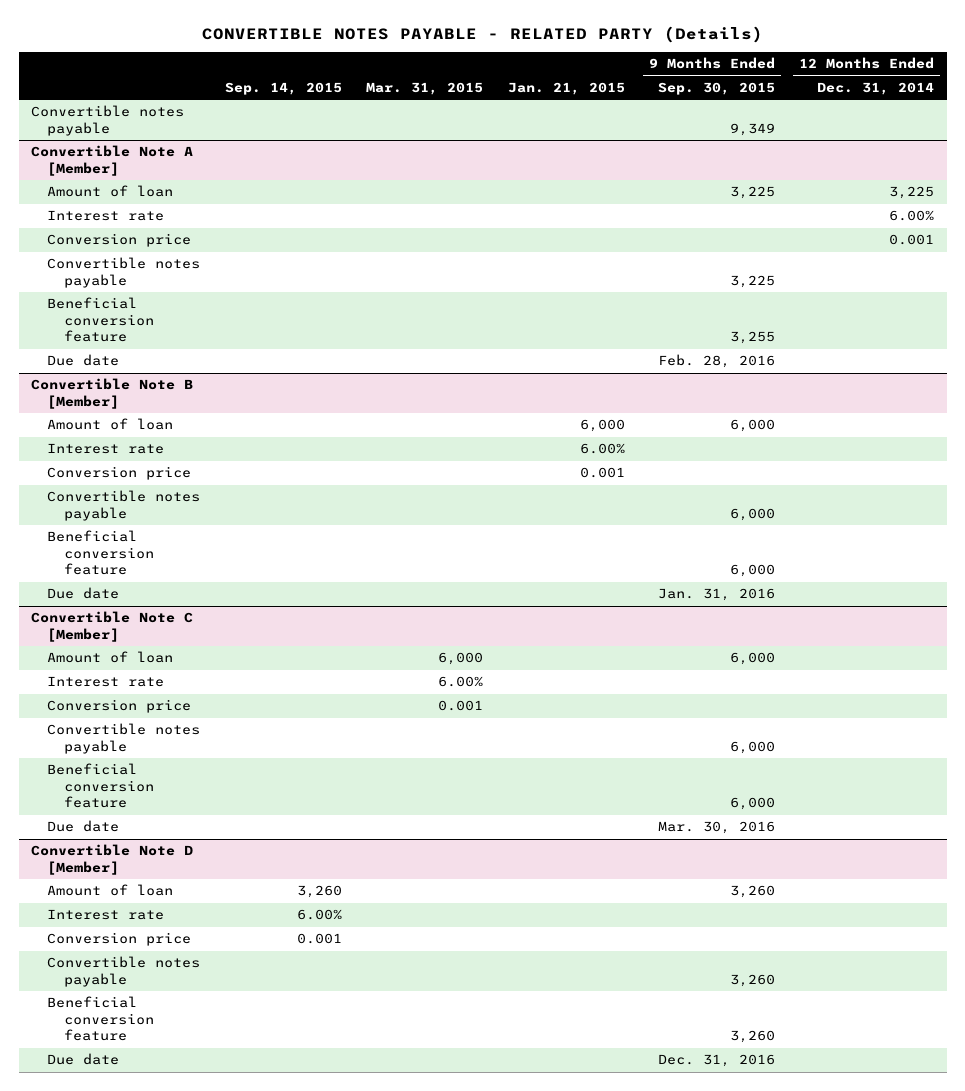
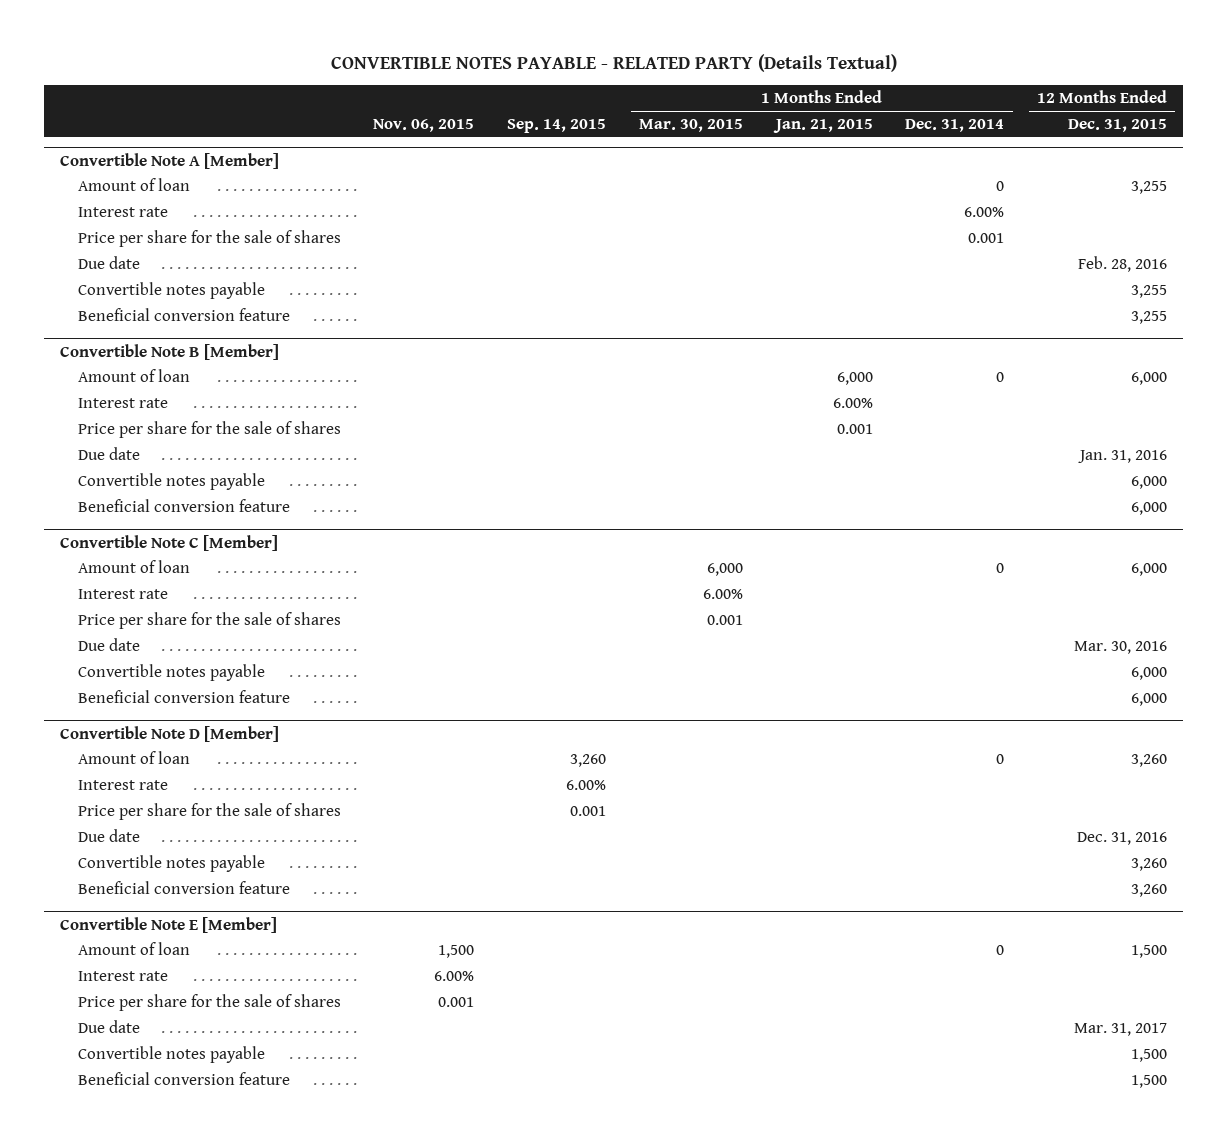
- CONVERTIBLE NOTES PAYABLE - RELATED PARTY (Details)
+ CONVERTIBLE NOTES PAYABLE - RELATED PARTY (Details Textual)
- | Sep. 14, 2015 | Mar. 31, 2015 | Jan. 21, 2015 | 9 Months Ended Sep. 30, 2015 | 12 Months Ended Dec. 31, 2014
+ | Nov. 06, 2015 | Sep. 14, 2015 | 1 Months Ended Mar. 30, 2015 | 1 Months Ended Jan. 21, 2015 | 1 Months Ended Dec. 31, 2014 | 12 Months Ended Dec. 31, 2015
- Convertible notes payable | | | | 9,349 |
@ Convertible Note A [Member]
- Conversion price | | | | | 0.001
+ Price per share for the sale of shares | | | | | 0.001 |
moved up: Due date | | | | | | Feb. 28, 2016
@ Convertible Note B [Member]
- Conversion price | | | 0.001 | |
+ Price per share for the sale of shares | | | | 0.001 | |
moved up: Due date | | | | | | Jan. 31, 2016
@ Convertible Note C [Member]
- Conversion price | | 0.001 | | |
+ Price per share for the sale of shares | | | 0.001 | | |
moved up: Due date | | | | | | Mar. 30, 2016
@ Convertible Note D [Member]
- Conversion price | 0.001 | | | |
+ Price per share for the sale of shares | | 0.001 | | | |
moved up: Due date | | | | | | Dec. 31, 2016
+ Convertible Note E [Member]
+ Amount of loan | 1,500 | | | | 0 | 1,500
+ Interest rate | 6.00% | | | | |
+ Price per share for the sale of shares | 0.001 | | | | |
+ Due date | | | | | | Mar. 31, 2017
+ Convertible notes payable | | | | | | 1,500
+ Beneficial conversion feature | | | | | | 1,500

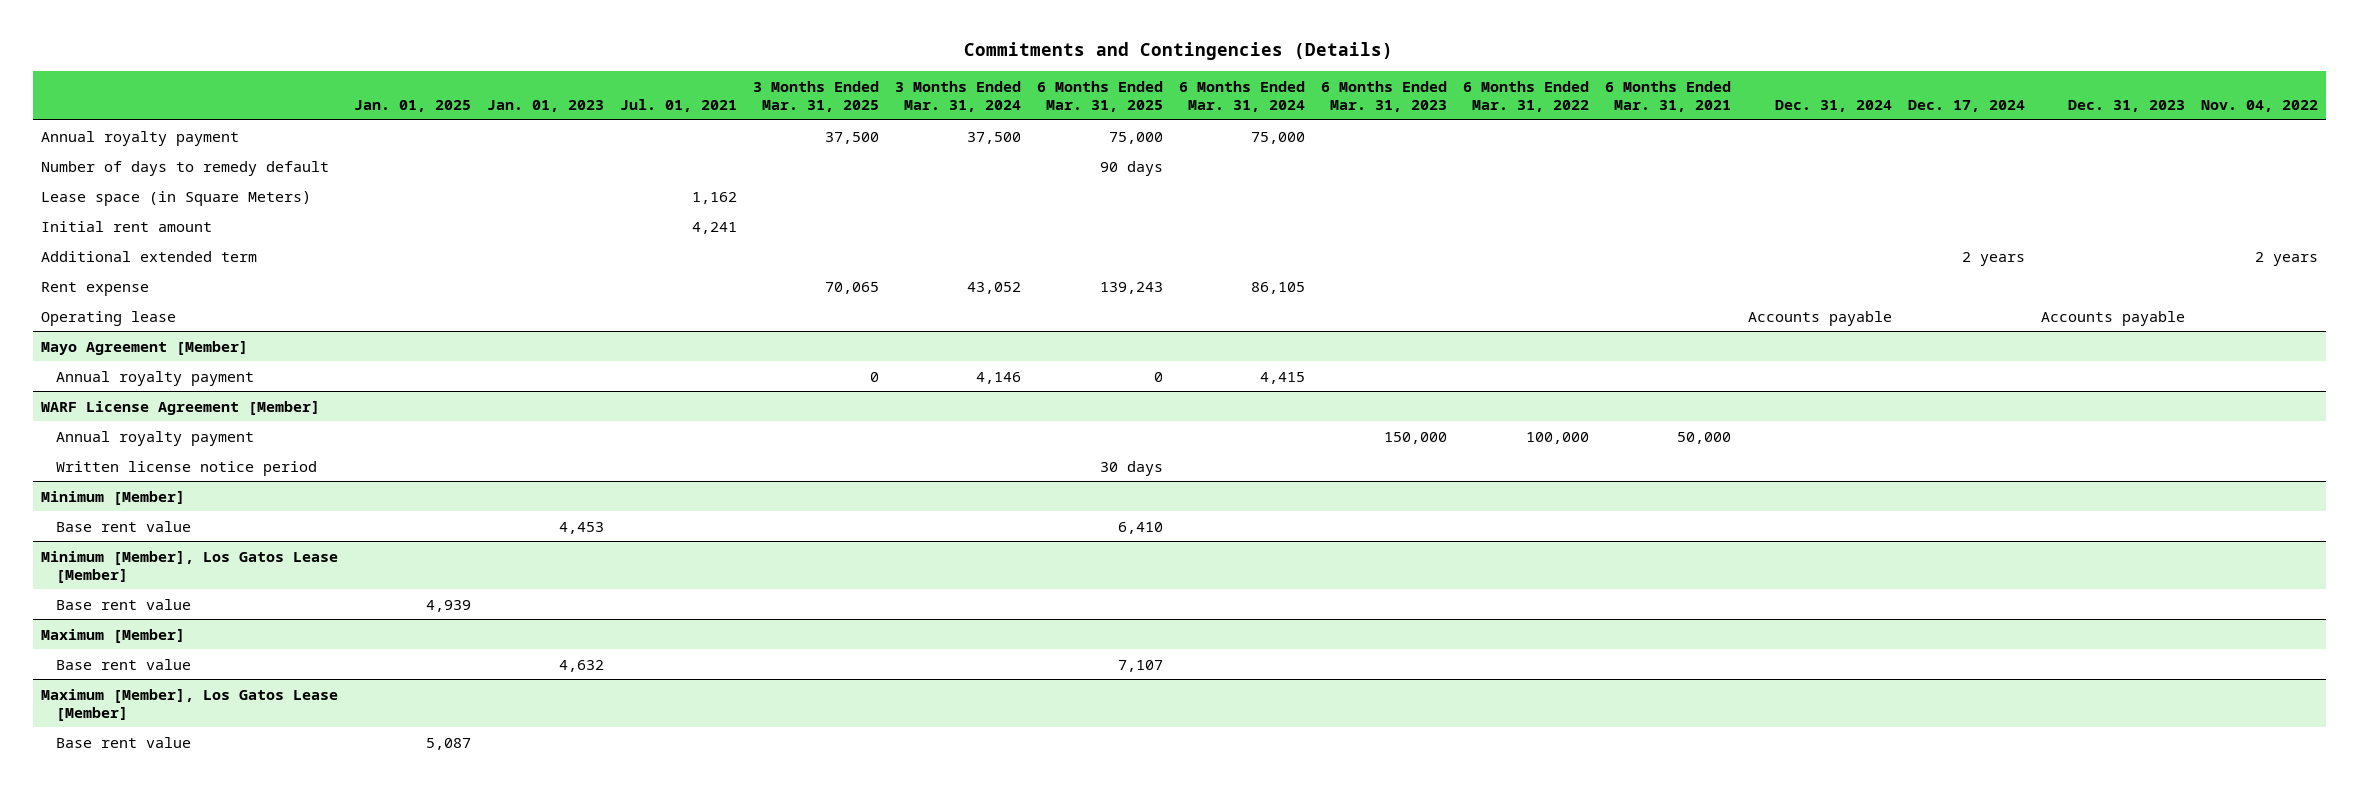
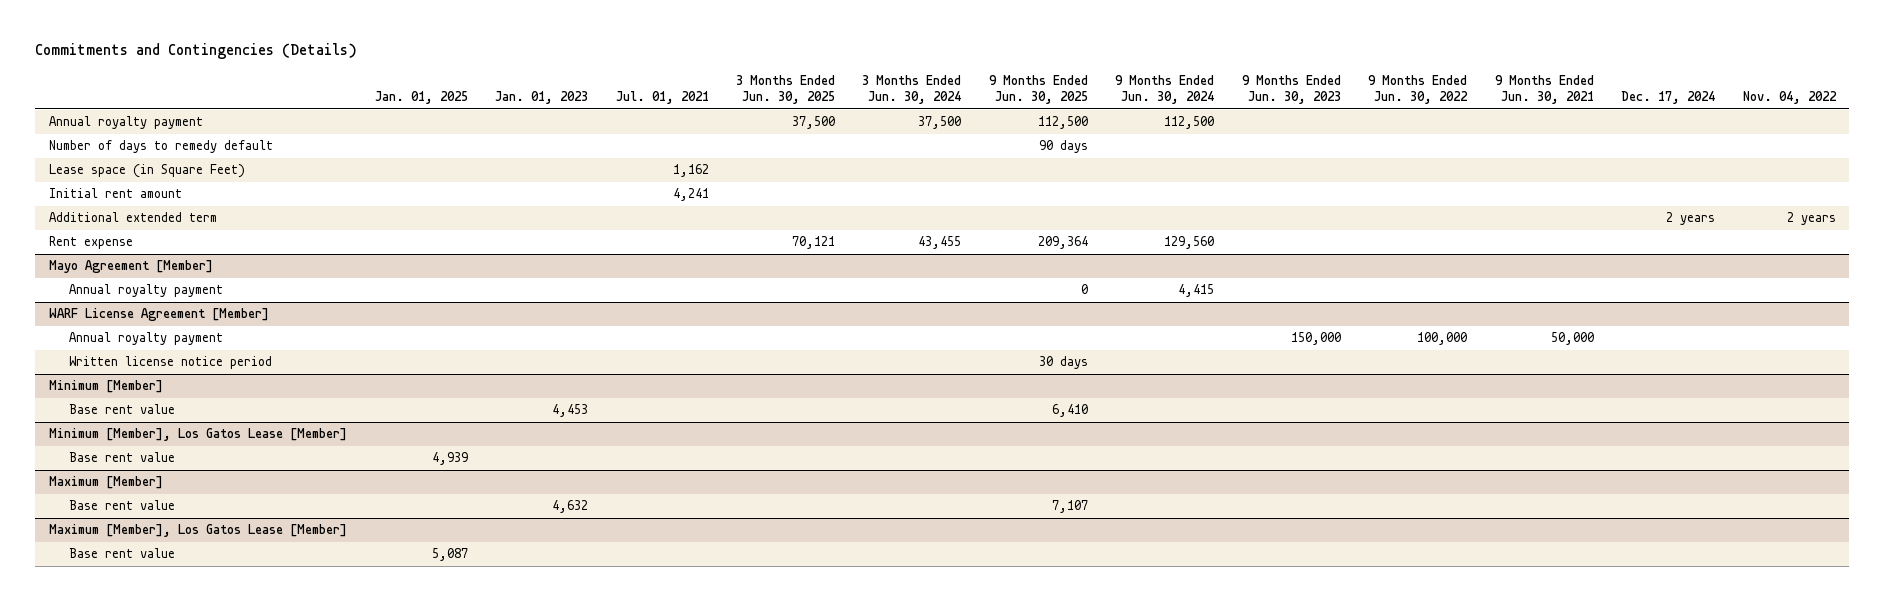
- | Jan. 01, 2025 | Jan. 01, 2023 | Jul. 01, 2021 | 3 Months Ended Mar. 31, 2025 | 3 Months Ended Mar. 31, 2024 | 6 Months Ended Mar. 31, 2025 | 6 Months Ended Mar. 31, 2024 | 6 Months Ended Mar. 31, 2023 | 6 Months Ended Mar. 31, 2022 | 6 Months Ended Mar. 31, 2021 | Dec. 31, 2024 | Dec. 17, 2024 | Dec. 31, 2023 | Nov. 04, 2022
+ | Jan. 01, 2025 | Jan. 01, 2023 | Jul. 01, 2021 | 3 Months Ended Jun. 30, 2025 | 3 Months Ended Jun. 30, 2024 | 9 Months Ended Jun. 30, 2025 | 9 Months Ended Jun. 30, 2024 | 9 Months Ended Jun. 30, 2023 | 9 Months Ended Jun. 30, 2022 | 9 Months Ended Jun. 30, 2021 | Dec. 17, 2024 | Nov. 04, 2022
- Lease space (in Square Meters) | | | 1,162 | | | | | | | | | | |
+ Lease space (in Square Feet) | | | 1,162 | | | | | | | | |
- Operating lease | | | | | | | | | | | Accounts payable | | Accounts payable |

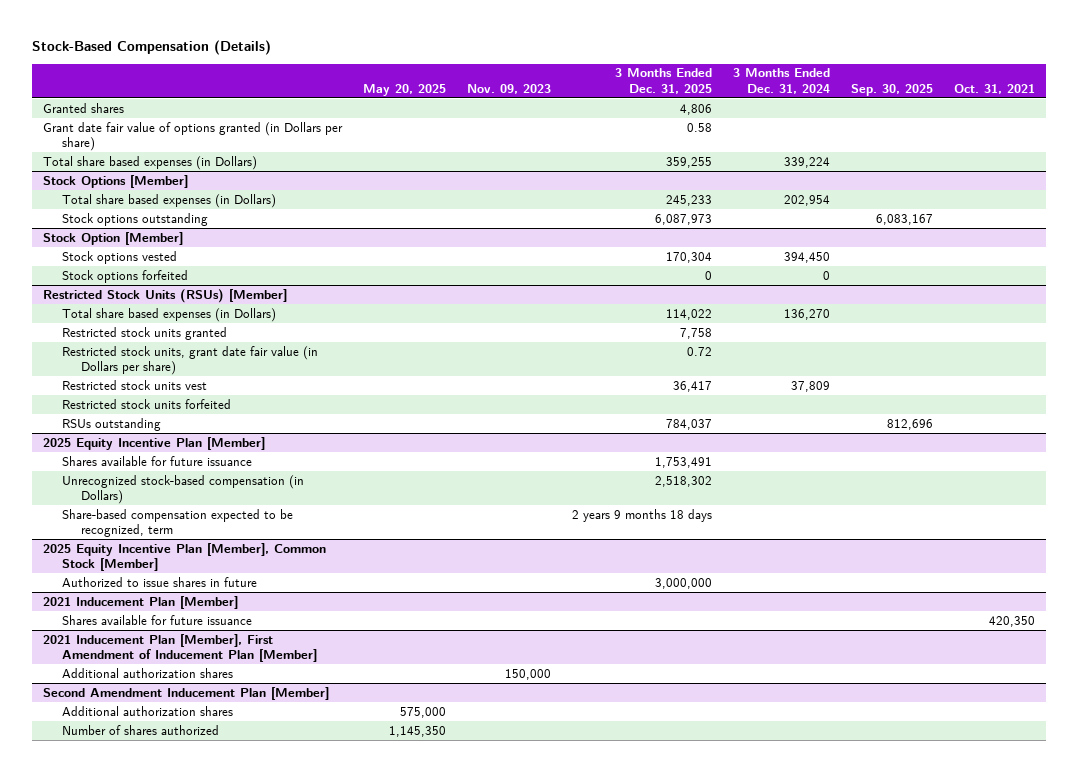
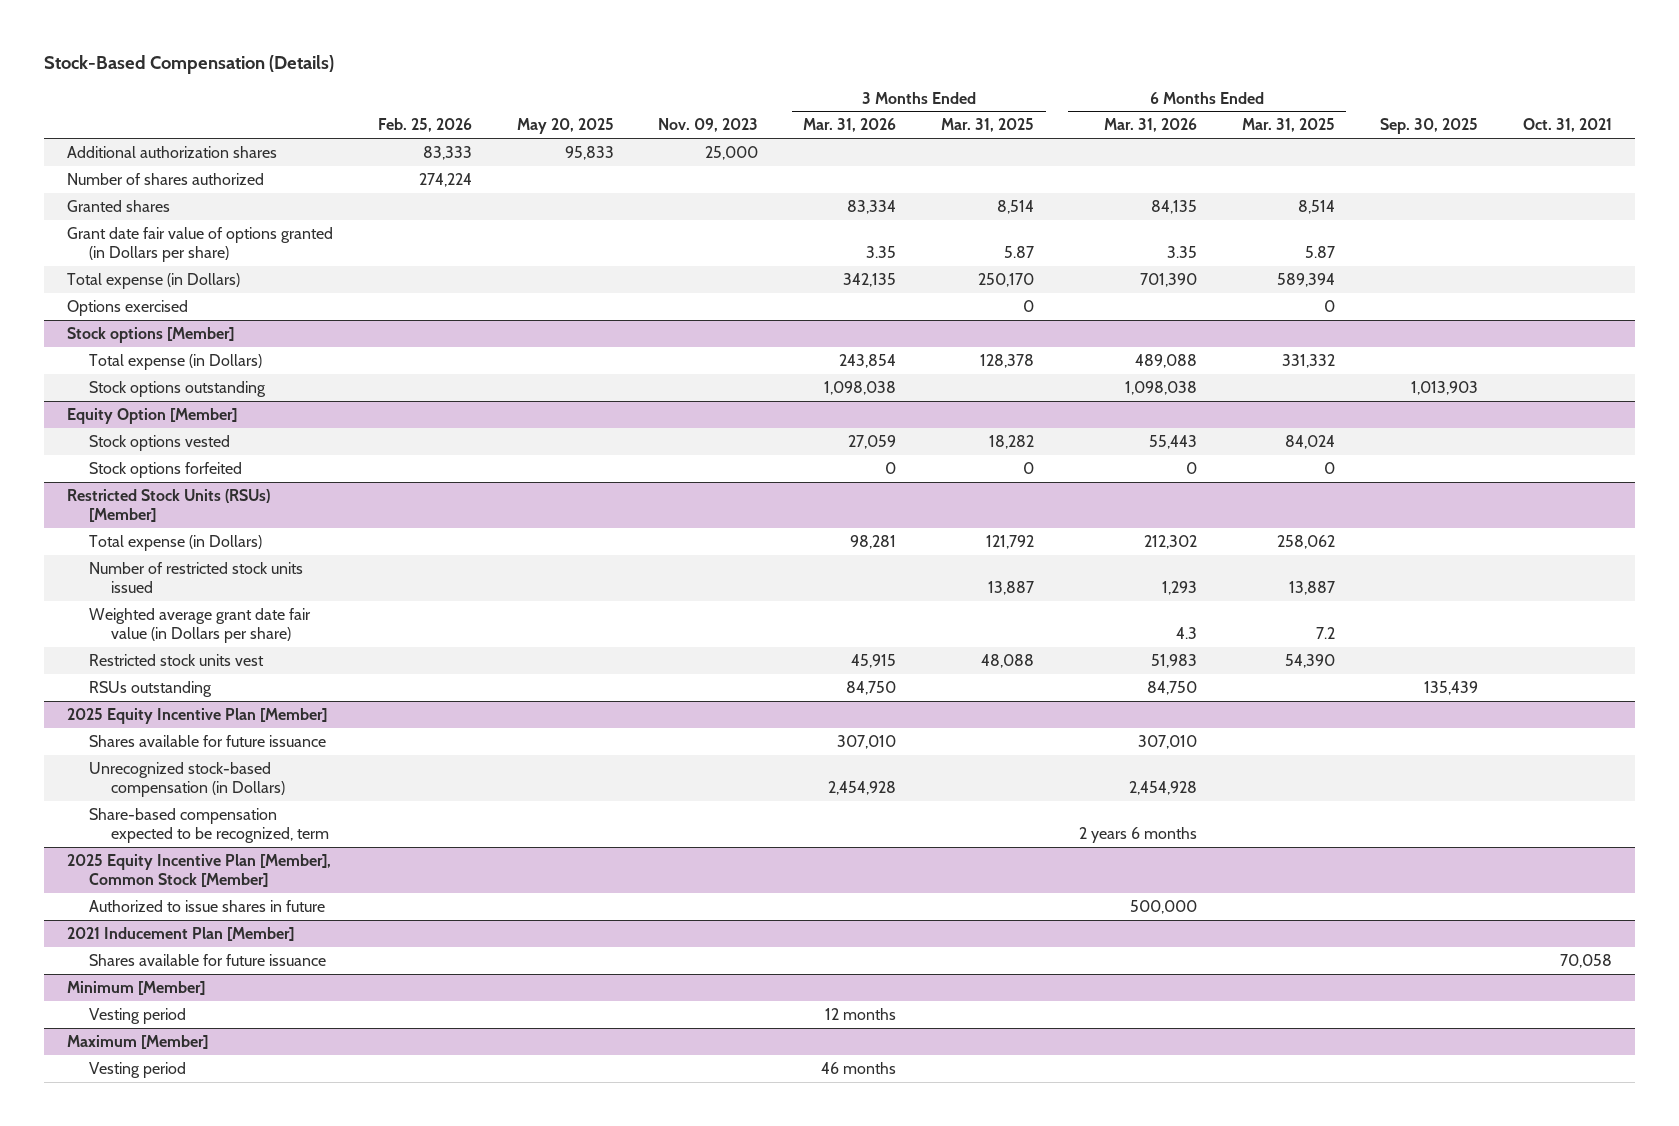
- | May 20, 2025 | Nov. 09, 2023 | 3 Months Ended Dec. 31, 2025 | 3 Months Ended Dec. 31, 2024 | Sep. 30, 2025 | Oct. 31, 2021
+ | Feb. 25, 2026 | May 20, 2025 | Nov. 09, 2023 | 3 Months Ended Mar. 31, 2026 | 3 Months Ended Mar. 31, 2025 | 6 Months Ended Mar. 31, 2026 | 6 Months Ended Mar. 31, 2025 | Sep. 30, 2025 | Oct. 31, 2021
+ Additional authorization shares | 83,333 | 95,833 | 25,000 | | | | | |
+ Number of shares authorized | 274,224 | | | | | | | |
- Total share based expenses (in Dollars) | | | 359,255 | 339,224 | |
- Stock Options [Member]
- Total share based expenses (in Dollars) | | | 245,233 | 202,954 | |
- Stock options outstanding | | | 6,087,973 | | 6,083,167 |
- Stock Option [Member]
+ Total expense (in Dollars) | | | | 342,135 | 250,170 | 701,390 | 589,394 | |
+ Options exercised | | | | | 0 | | 0 | |
+ Stock options [Member]
+ Total expense (in Dollars) | | | | 243,854 | 128,378 | 489,088 | 331,332 | |
+ Stock options outstanding | | | | 1,098,038 | | 1,098,038 | | 1,013,903 |
+ Equity Option [Member]
@ Restricted Stock Units (RSUs) [Member]
- Total share based expenses (in Dollars) | | | 114,022 | 136,270 | |
- Restricted stock units granted | | | 7,758 | | |
- Restricted stock units, grant date fair value (in Dollars per share) | | | 0.72 | | |
+ Total expense (in Dollars) | | | | 98,281 | 121,792 | 212,302 | 258,062 | |
+ Number of restricted stock units issued | | | | | 13,887 | 1,293 | 13,887 | |
+ Weighted average grant date fair value (in Dollars per share) | | | | | | 4.3 | 7.2 | |
- Restricted stock units forfeited
- RSUs outstanding | | | 784,037 | | 812,696 |
+ RSUs outstanding | | | | 84,750 | | 84,750 | | 135,439 |
@ 2021 Inducement Plan [Member]
- Shares available for future issuance | | | | | | 420,350
- 2021 Inducement Plan [Member], First Amendment of Inducement Plan [Member]
- Additional authorization shares | | 150,000 | | | |
- Second Amendment Inducement Plan [Member]
- Additional authorization shares | 575,000 | | | | |
- Number of shares authorized | 1,145,350 | | | | |
@ 2021 Inducement Plan [Member]
+ Shares available for future issuance | | | | | | | | | 70,058
+ Minimum [Member]
+ Vesting period | | | | 12 months | | | | |
+ Maximum [Member]
+ Vesting period | | | | 46 months | | | | |

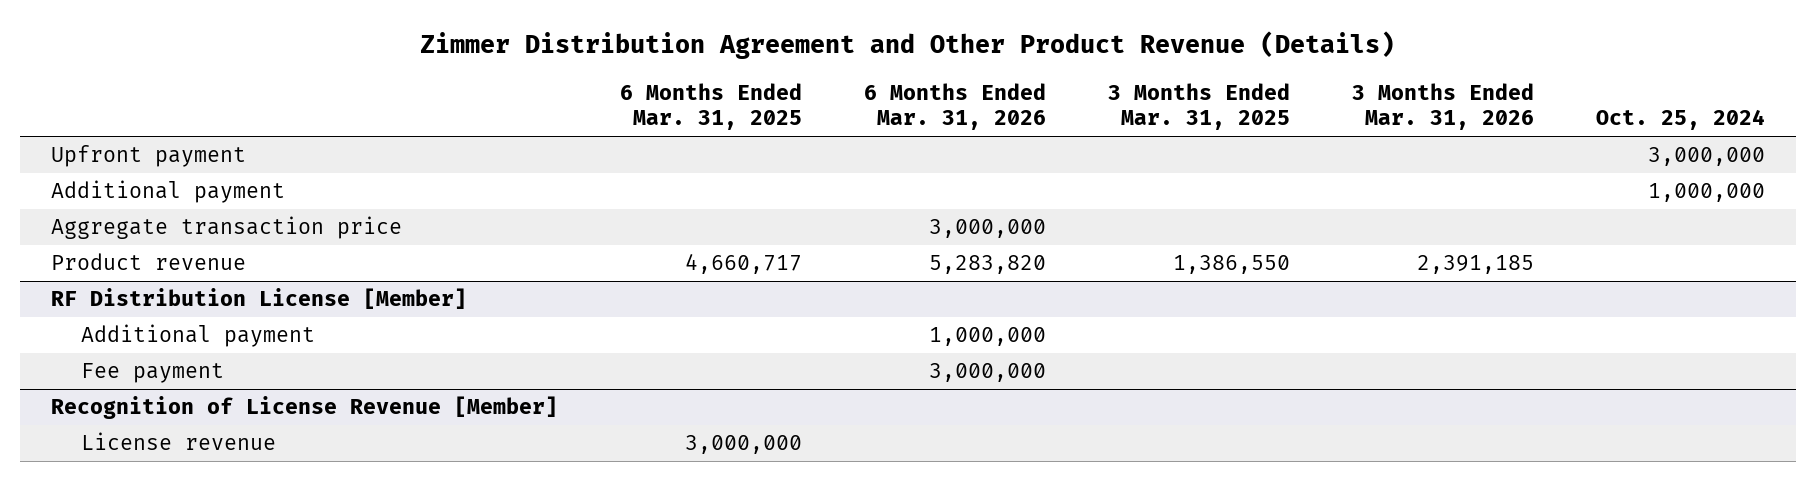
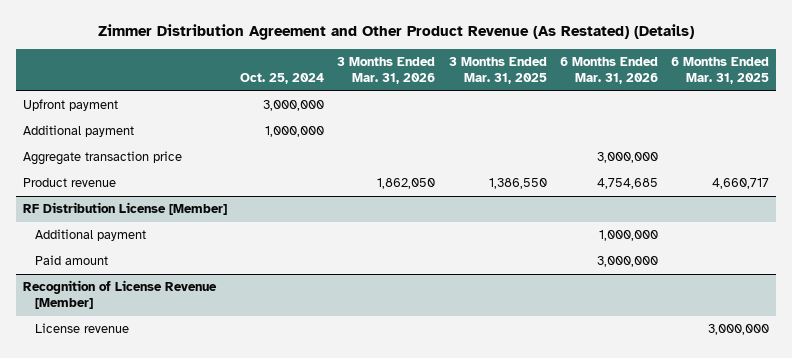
- Zimmer Distribution Agreement and Other Product Revenue (Details)
+ Zimmer Distribution Agreement and Other Product Revenue (As Restated) (Details)
- | 6 Months Ended Mar. 31, 2025 | 6 Months Ended Mar. 31, 2026 | 3 Months Ended Mar. 31, 2025 | 3 Months Ended Mar. 31, 2026 | Oct. 25, 2024
+ | Oct. 25, 2024 | 3 Months Ended Mar. 31, 2026 | 3 Months Ended Mar. 31, 2025 | 6 Months Ended Mar. 31, 2026 | 6 Months Ended Mar. 31, 2025
- Product revenue | 4,660,717 | 5,283,820 | 1,386,550 | 2,391,185 |
+ Product revenue | | 1,862,050 | 1,386,550 | 4,754,685 | 4,660,717
@ RF Distribution License [Member]
- Fee payment | | 3,000,000 | | |
+ Paid amount | | | | 3,000,000 |

